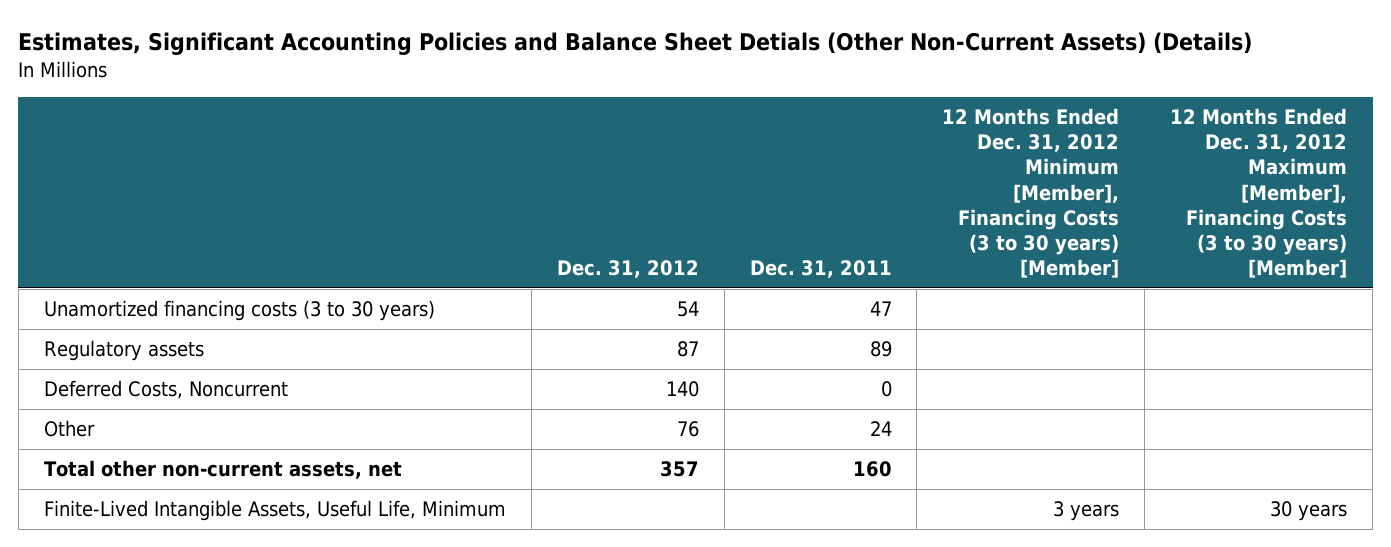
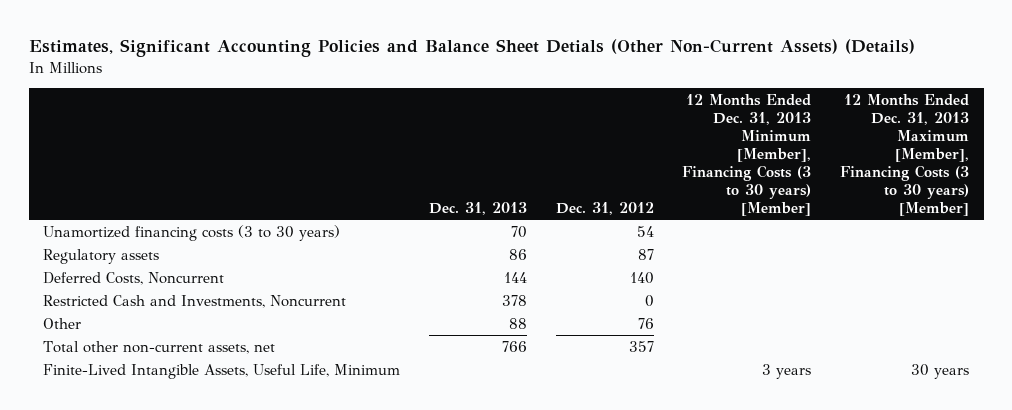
- | Dec. 31, 2012 | Dec. 31, 2011 | 12 Months Ended Dec. 31, 2012 Minimum [Member], Financing Costs (3 to 30 years) [Member] | 12 Months Ended Dec. 31, 2012 Maximum [Member], Financing Costs (3 to 30 years) [Member]
+ | Dec. 31, 2013 | Dec. 31, 2012 | 12 Months Ended Dec. 31, 2013 Minimum [Member], Financing Costs (3 to 30 years) [Member] | 12 Months Ended Dec. 31, 2013 Maximum [Member], Financing Costs (3 to 30 years) [Member]
+ Restricted Cash and Investments, Noncurrent | 378 | 0 | |

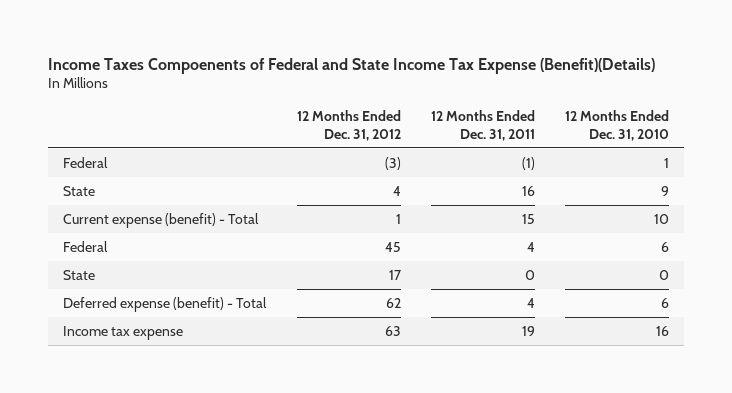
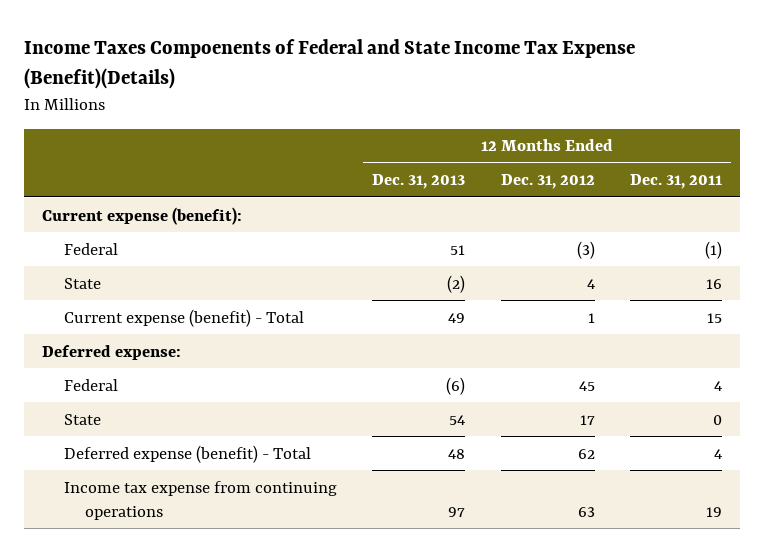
- | 12 Months Ended Dec. 31, 2012 | 12 Months Ended Dec. 31, 2011 | 12 Months Ended Dec. 31, 2010
+ | 12 Months Ended Dec. 31, 2013 | 12 Months Ended Dec. 31, 2012 | 12 Months Ended Dec. 31, 2011
+ Current expense (benefit):
+ Deferred expense:
- Income tax expense | 63 | 19 | 16
+ Income tax expense from continuing operations | 97 | 63 | 19

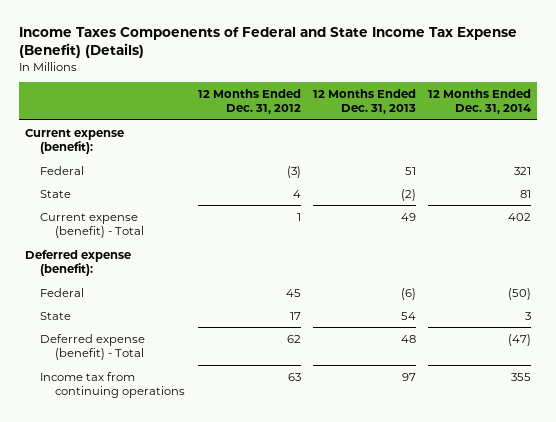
- Income Taxes Compoenents of Federal and State Income Tax Expense (Benefit)(Details)
+ Income Taxes Compoenents of Federal and State Income Tax Expense (Benefit) (Details)
- | 12 Months Ended Dec. 31, 2013 | 12 Months Ended Dec. 31, 2012 | 12 Months Ended Dec. 31, 2011
+ | 12 Months Ended Dec. 31, 2012 | 12 Months Ended Dec. 31, 2013 | 12 Months Ended Dec. 31, 2014
- Deferred expense:
+ Deferred expense (benefit):
- Income tax expense from continuing operations | 97 | 63 | 19
+ Income tax from continuing operations | 63 | 97 | 355

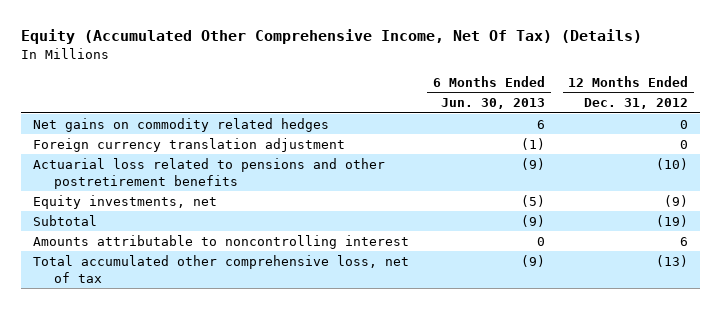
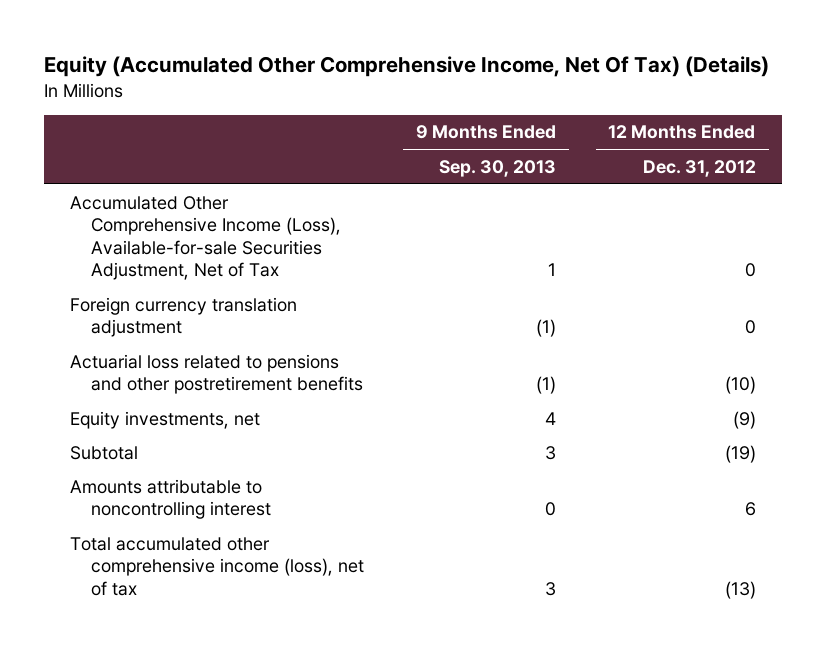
- | 6 Months Ended Jun. 30, 2013 | 12 Months Ended Dec. 31, 2012
+ | 9 Months Ended Sep. 30, 2013 | 12 Months Ended Dec. 31, 2012
- Net gains on commodity related hedges | 6 | 0
+ Accumulated Other Comprehensive Income (Loss), Available-for-sale Securities Adjustment, Net of Tax | 1 | 0
- Total accumulated other comprehensive loss, net of tax | (9) | (13)
+ Total accumulated other comprehensive income (loss), net of tax | 3 | (13)

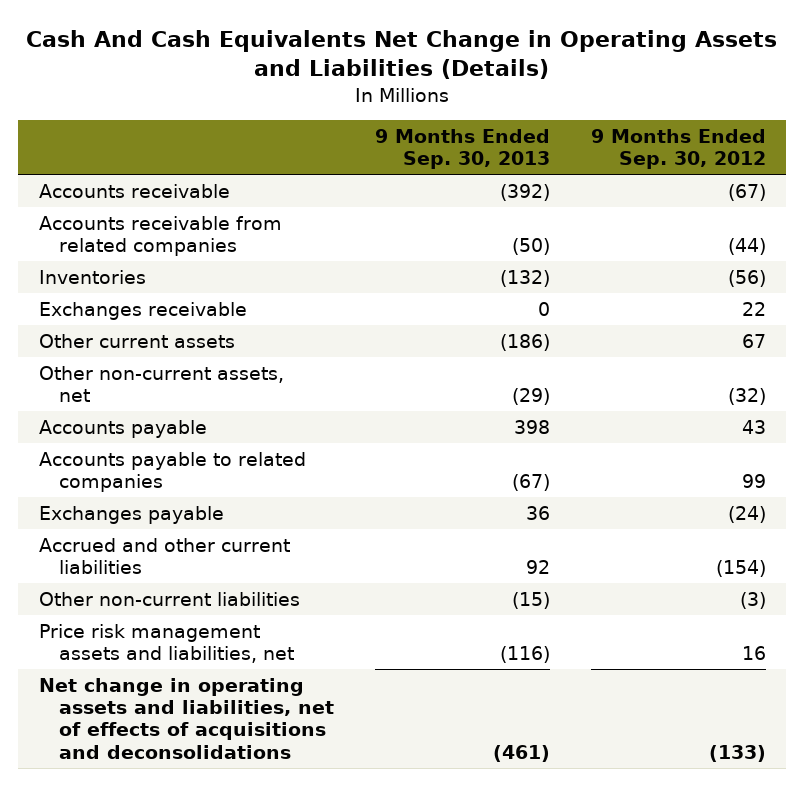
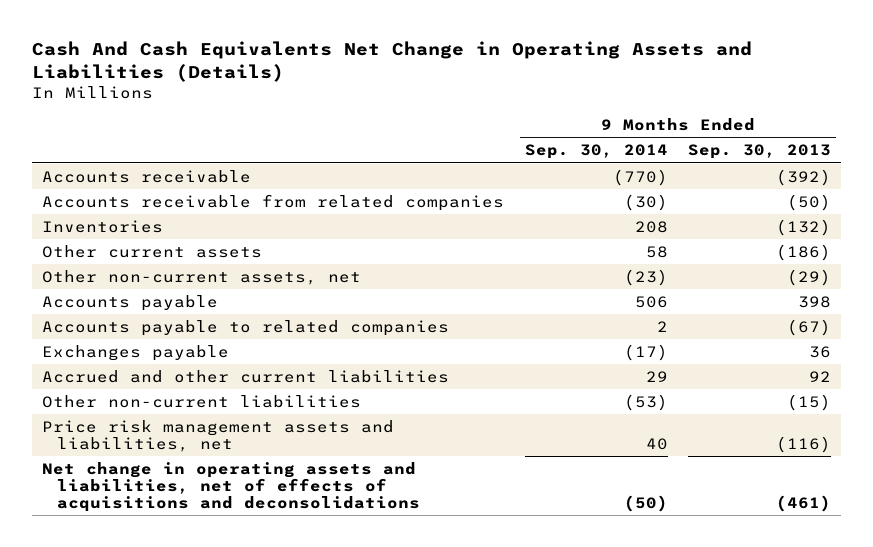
- | 9 Months Ended Sep. 30, 2013 | 9 Months Ended Sep. 30, 2012
+ | 9 Months Ended Sep. 30, 2014 | 9 Months Ended Sep. 30, 2013
- Exchanges receivable | 0 | 22

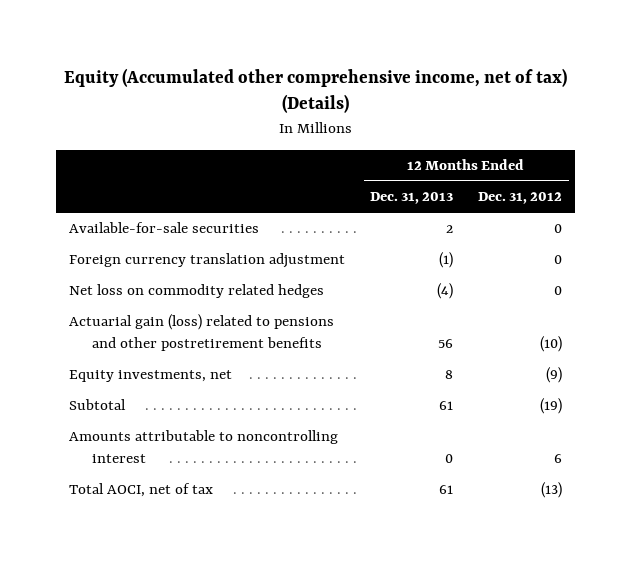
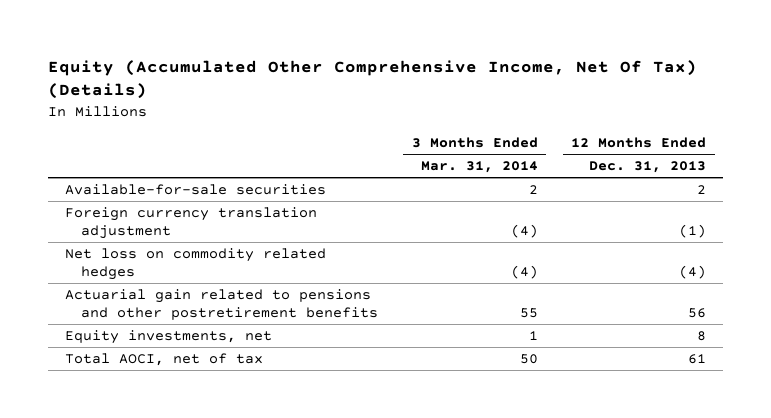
- Equity (Accumulated other comprehensive income, net of tax) (Details)
+ Equity (Accumulated Other Comprehensive Income, Net Of Tax) (Details)
- | 12 Months Ended Dec. 31, 2013 | 12 Months Ended Dec. 31, 2012
+ | 3 Months Ended Mar. 31, 2014 | 12 Months Ended Dec. 31, 2013
- Actuarial gain (loss) related to pensions and other postretirement benefits | 56 | (10)
+ Actuarial gain related to pensions and other postretirement benefits | 55 | 56
- Subtotal | 61 | (19)
- Amounts attributable to noncontrolling interest | 0 | 6

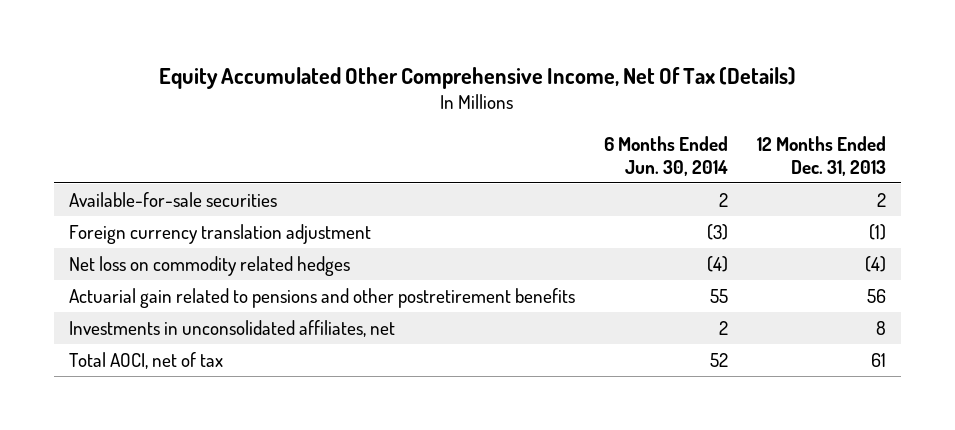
- Equity (Accumulated Other Comprehensive Income, Net Of Tax) (Details)
+ Equity Accumulated Other Comprehensive Income, Net Of Tax (Details)
- | 3 Months Ended Mar. 31, 2014 | 12 Months Ended Dec. 31, 2013
+ | 6 Months Ended Jun. 30, 2014 | 12 Months Ended Dec. 31, 2013
- Equity investments, net | 1 | 8
+ Investments in unconsolidated affiliates, net | 2 | 8

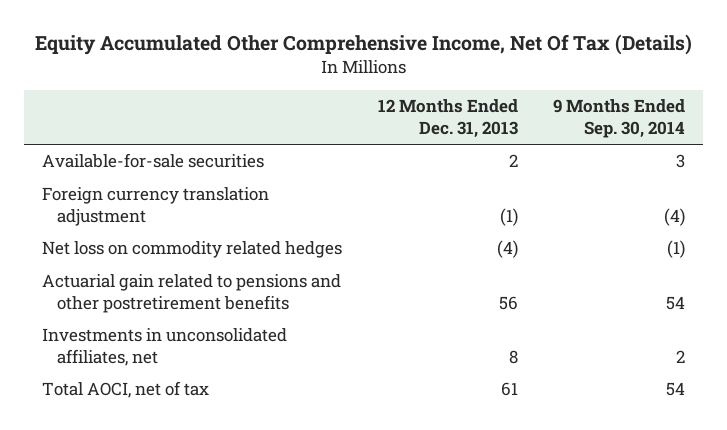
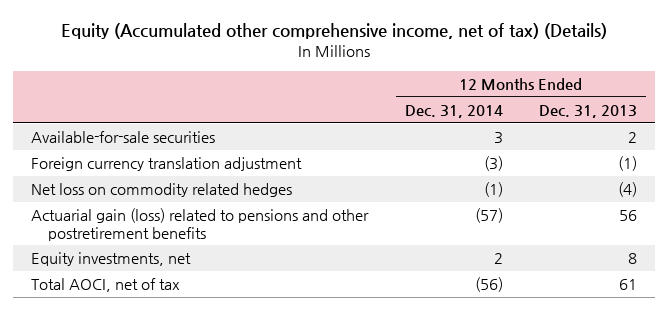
- Equity Accumulated Other Comprehensive Income, Net Of Tax (Details)
+ Equity (Accumulated other comprehensive income, net of tax) (Details)
- | 12 Months Ended Dec. 31, 2013 | 9 Months Ended Sep. 30, 2014
+ | 12 Months Ended Dec. 31, 2014 | 12 Months Ended Dec. 31, 2013
- Actuarial gain related to pensions and other postretirement benefits | 56 | 54
- Investments in unconsolidated affiliates, net | 8 | 2
+ Actuarial gain (loss) related to pensions and other postretirement benefits | (57) | 56
+ Equity investments, net | 2 | 8

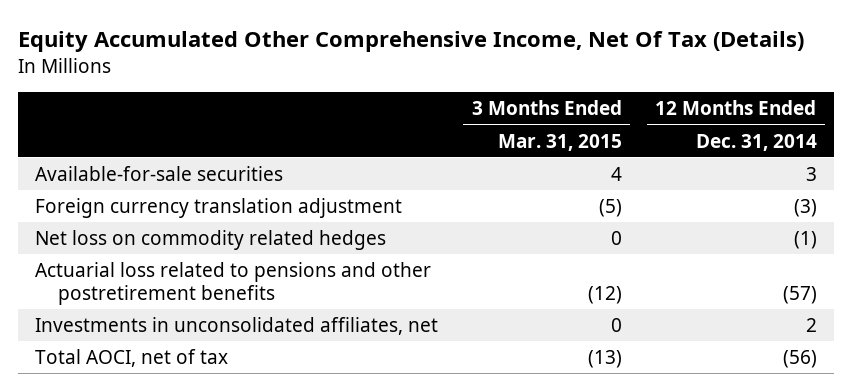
- Equity (Accumulated other comprehensive income, net of tax) (Details)
+ Equity Accumulated Other Comprehensive Income, Net Of Tax (Details)
- | 12 Months Ended Dec. 31, 2014 | 12 Months Ended Dec. 31, 2013
+ | 3 Months Ended Mar. 31, 2015 | 12 Months Ended Dec. 31, 2014
- Actuarial gain (loss) related to pensions and other postretirement benefits | (57) | 56
- Equity investments, net | 2 | 8
+ Actuarial loss related to pensions and other postretirement benefits | (12) | (57)
+ Investments in unconsolidated affiliates, net | 0 | 2

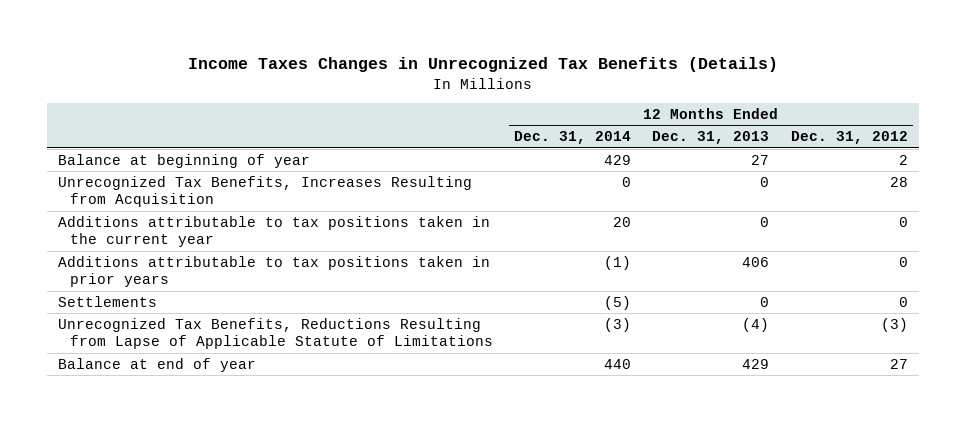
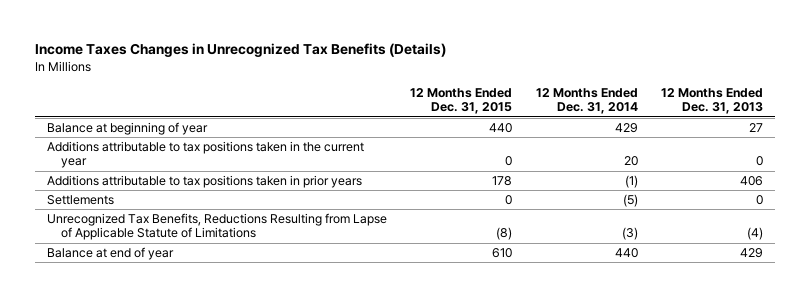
- | 12 Months Ended Dec. 31, 2014 | 12 Months Ended Dec. 31, 2013 | 12 Months Ended Dec. 31, 2012
+ | 12 Months Ended Dec. 31, 2015 | 12 Months Ended Dec. 31, 2014 | 12 Months Ended Dec. 31, 2013
- Unrecognized Tax Benefits, Increases Resulting from Acquisition | 0 | 0 | 28

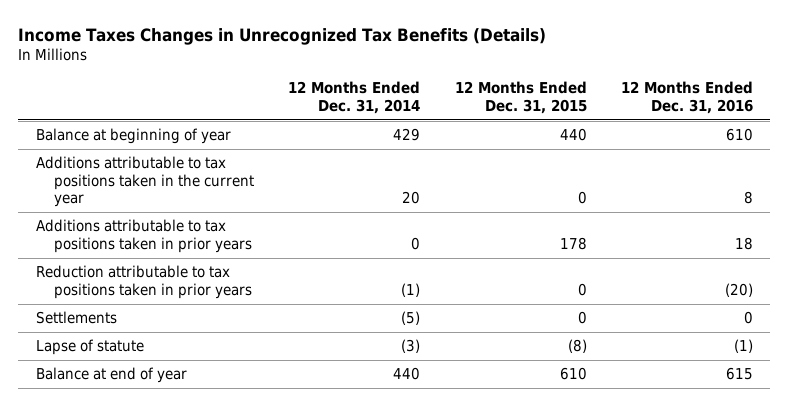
- | 12 Months Ended Dec. 31, 2015 | 12 Months Ended Dec. 31, 2014 | 12 Months Ended Dec. 31, 2013
+ | 12 Months Ended Dec. 31, 2014 | 12 Months Ended Dec. 31, 2015 | 12 Months Ended Dec. 31, 2016
- Additions attributable to tax positions taken in prior years | 178 | (1) | 406
+ Additions attributable to tax positions taken in prior years | 0 | 178 | 18
+ Reduction attributable to tax positions taken in prior years | (1) | 0 | (20)
- Unrecognized Tax Benefits, Reductions Resulting from Lapse of Applicable Statute of Limitations | (8) | (3) | (4)
+ Lapse of statute | (3) | (8) | (1)

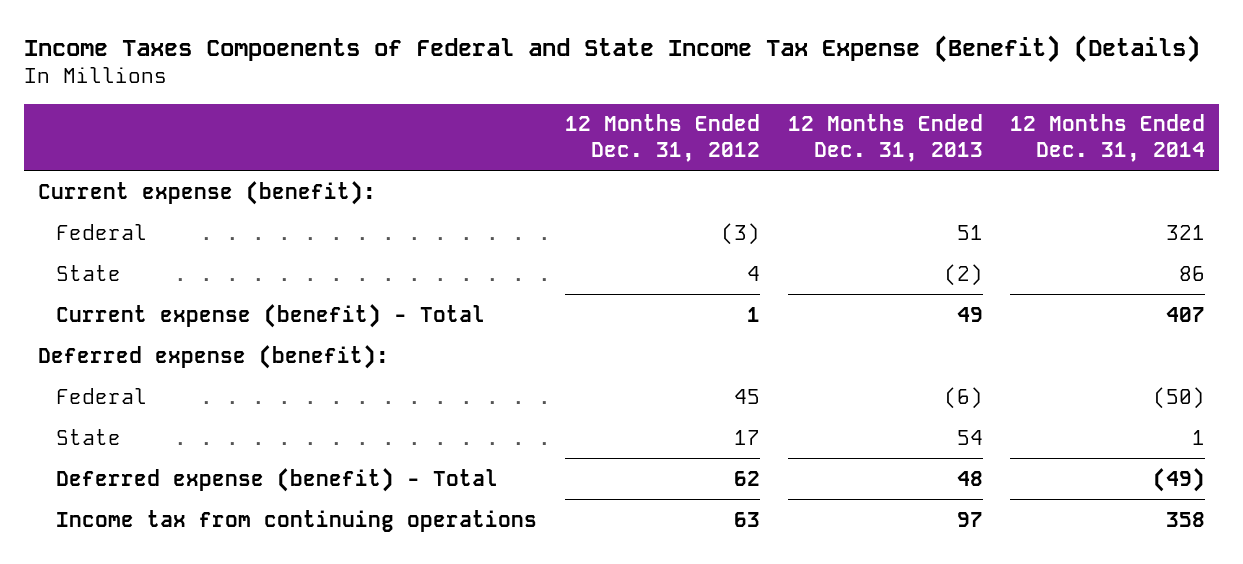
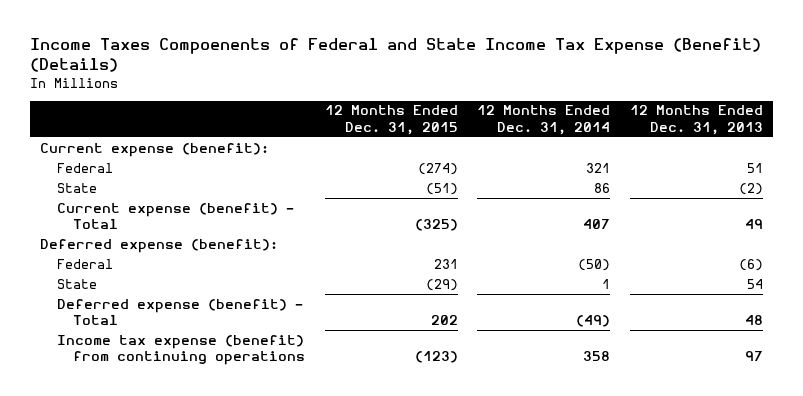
- | 12 Months Ended Dec. 31, 2012 | 12 Months Ended Dec. 31, 2013 | 12 Months Ended Dec. 31, 2014
+ | 12 Months Ended Dec. 31, 2015 | 12 Months Ended Dec. 31, 2014 | 12 Months Ended Dec. 31, 2013
- Income tax from continuing operations | 63 | 97 | 358
+ Income tax expense (benefit) from continuing operations | (123) | 358 | 97

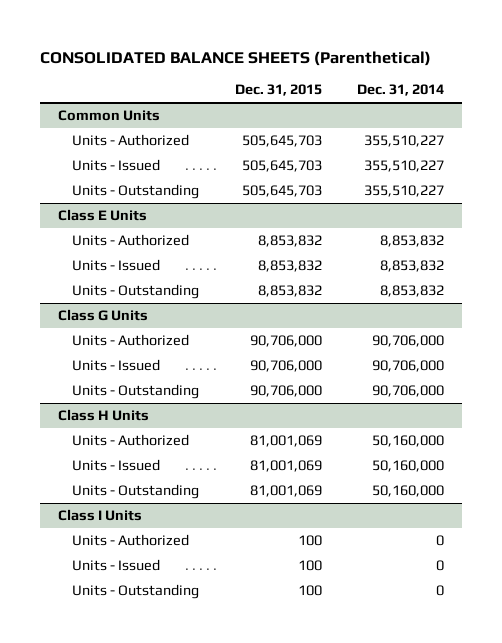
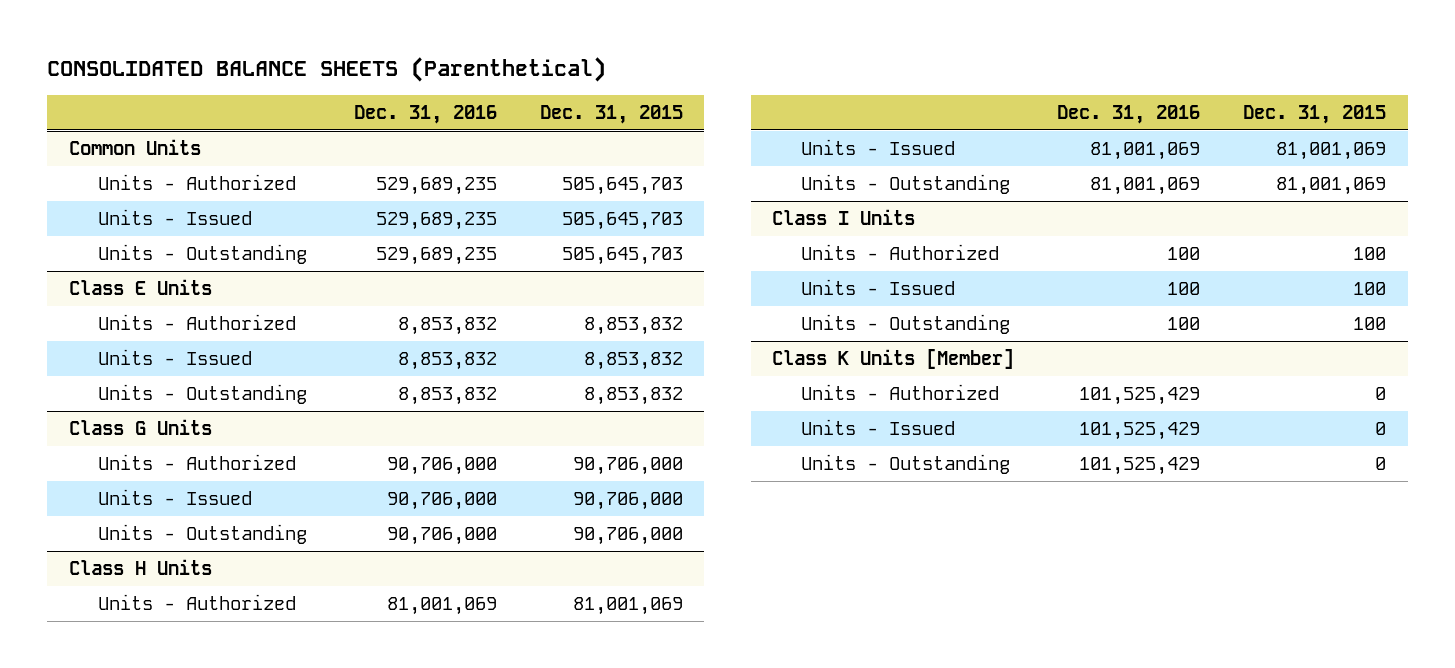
- | Dec. 31, 2015 | Dec. 31, 2014
+ | Dec. 31, 2016 | Dec. 31, 2015
+ Class K Units [Member]
+ Units - Authorized | 101,525,429 | 0
+ Units - Issued | 101,525,429 | 0
+ Units - Outstanding | 101,525,429 | 0

